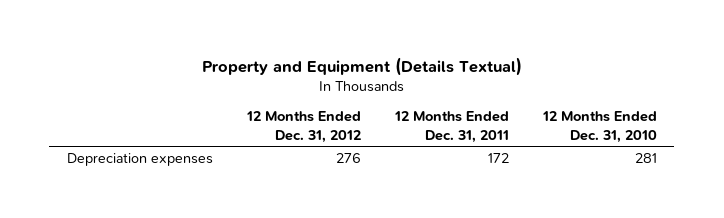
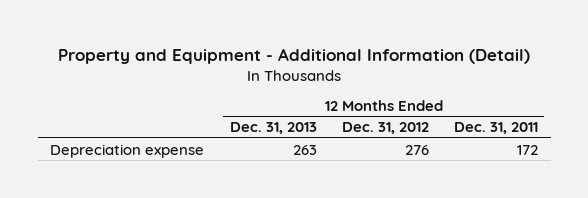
- Property and Equipment (Details Textual)
+ Property and Equipment - Additional Information (Detail)
- | 12 Months Ended Dec. 31, 2012 | 12 Months Ended Dec. 31, 2011 | 12 Months Ended Dec. 31, 2010
+ | 12 Months Ended Dec. 31, 2013 | 12 Months Ended Dec. 31, 2012 | 12 Months Ended Dec. 31, 2011
- Depreciation expenses | 276 | 172 | 281
+ Depreciation expense | 263 | 276 | 172

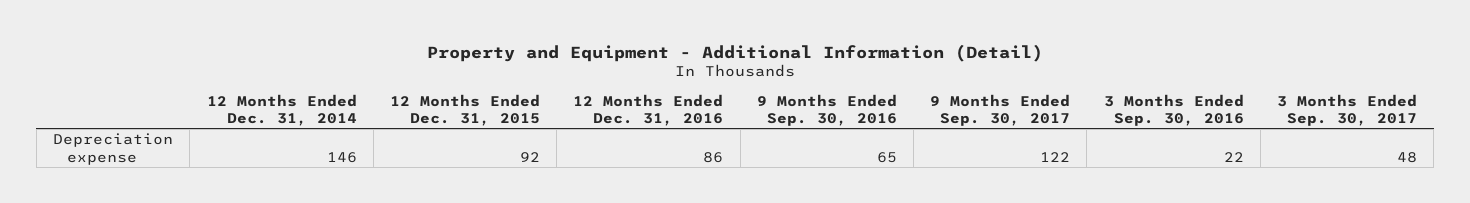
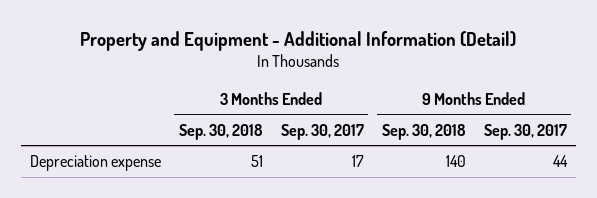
- | 12 Months Ended Dec. 31, 2014 | 12 Months Ended Dec. 31, 2015 | 12 Months Ended Dec. 31, 2016 | 9 Months Ended Sep. 30, 2016 | 9 Months Ended Sep. 30, 2017 | 3 Months Ended Sep. 30, 2016 | 3 Months Ended Sep. 30, 2017
+ | 3 Months Ended Sep. 30, 2018 | 3 Months Ended Sep. 30, 2017 | 9 Months Ended Sep. 30, 2018 | 9 Months Ended Sep. 30, 2017
- Depreciation expense | 146 | 92 | 86 | 65 | 122 | 22 | 48
+ Depreciation expense | 51 | 17 | 140 | 44

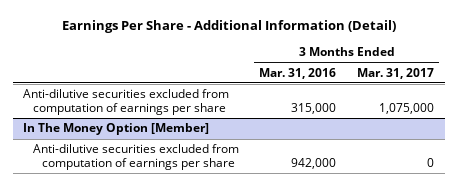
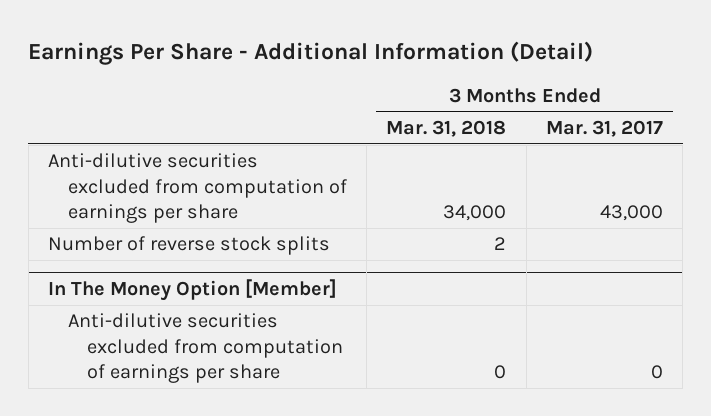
- | 3 Months Ended Mar. 31, 2016 | 3 Months Ended Mar. 31, 2017
+ | 3 Months Ended Mar. 31, 2018 | 3 Months Ended Mar. 31, 2017
- Anti-dilutive securities excluded from computation of earnings per share | 315,000 | 1,075,000
+ Anti-dilutive securities excluded from computation of earnings per share | 34,000 | 43,000
+ Number of reverse stock splits | 2 |

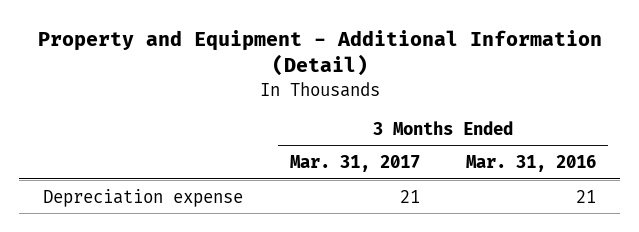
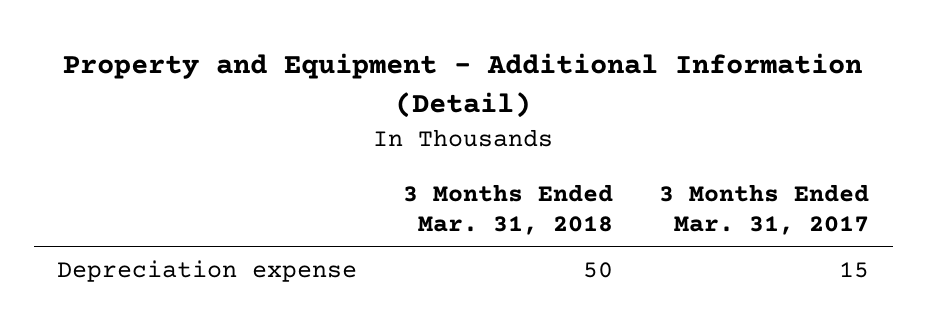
- | 3 Months Ended Mar. 31, 2017 | 3 Months Ended Mar. 31, 2016
+ | 3 Months Ended Mar. 31, 2018 | 3 Months Ended Mar. 31, 2017
- Depreciation expense | 21 | 21
+ Depreciation expense | 50 | 15

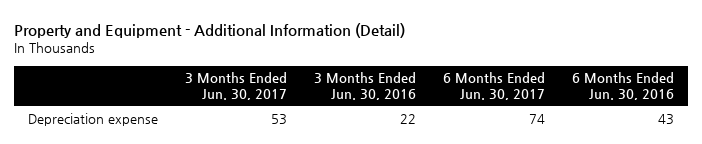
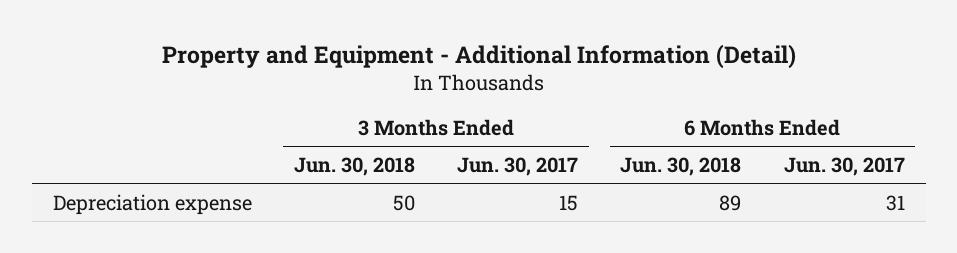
- | 3 Months Ended Jun. 30, 2017 | 3 Months Ended Jun. 30, 2016 | 6 Months Ended Jun. 30, 2017 | 6 Months Ended Jun. 30, 2016
+ | 3 Months Ended Jun. 30, 2018 | 3 Months Ended Jun. 30, 2017 | 6 Months Ended Jun. 30, 2018 | 6 Months Ended Jun. 30, 2017
- Depreciation expense | 53 | 22 | 74 | 43
+ Depreciation expense | 50 | 15 | 89 | 31

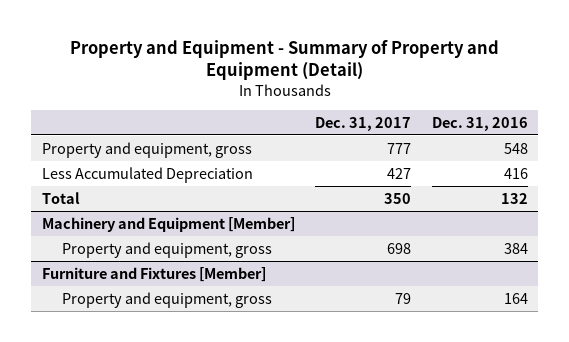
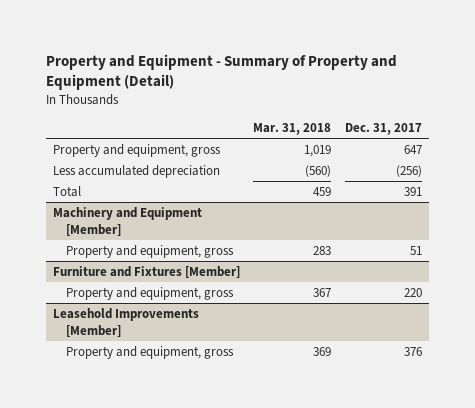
- | Dec. 31, 2017 | Dec. 31, 2016
+ | Mar. 31, 2018 | Dec. 31, 2017
- Property and equipment, gross | 777 | 548
- Less Accumulated Depreciation | 427 | 416
- Total | 350 | 132
+ Property and equipment, gross | 1,019 | 647
+ Less accumulated depreciation | (560) | (256)
+ Total | 459 | 391
@ Machinery and Equipment [Member]
- Property and equipment, gross | 698 | 384
+ Property and equipment, gross | 283 | 51
@ Furniture and Fixtures [Member]
- Property and equipment, gross | 79 | 164
+ Property and equipment, gross | 367 | 220
+ Leasehold Improvements [Member]
+ Property and equipment, gross | 369 | 376

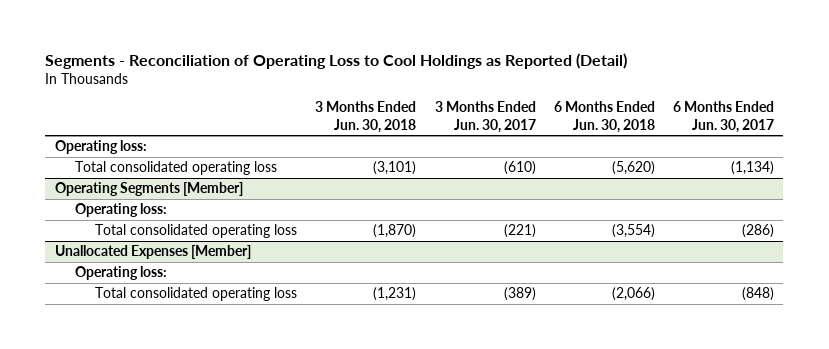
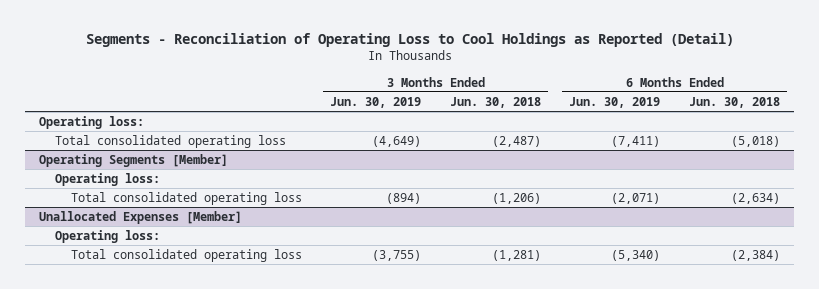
- | 3 Months Ended Jun. 30, 2018 | 3 Months Ended Jun. 30, 2017 | 6 Months Ended Jun. 30, 2018 | 6 Months Ended Jun. 30, 2017
+ | 3 Months Ended Jun. 30, 2019 | 3 Months Ended Jun. 30, 2018 | 6 Months Ended Jun. 30, 2019 | 6 Months Ended Jun. 30, 2018
- Total consolidated operating loss | (3,101) | (610) | (5,620) | (1,134)
+ Total consolidated operating loss | (4,649) | (2,487) | (7,411) | (5,018)
@ Operating Segments [Member]
- Total consolidated operating loss | (1,870) | (221) | (3,554) | (286)
+ Total consolidated operating loss | (894) | (1,206) | (2,071) | (2,634)
@ Unallocated Expenses [Member]
- Total consolidated operating loss | (1,231) | (389) | (2,066) | (848)
+ Total consolidated operating loss | (3,755) | (1,281) | (5,340) | (2,384)

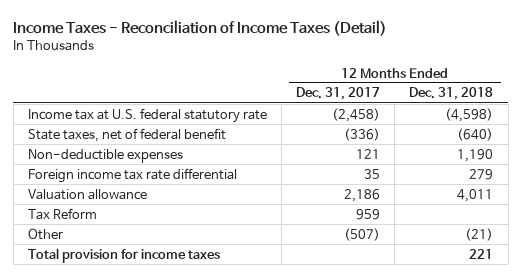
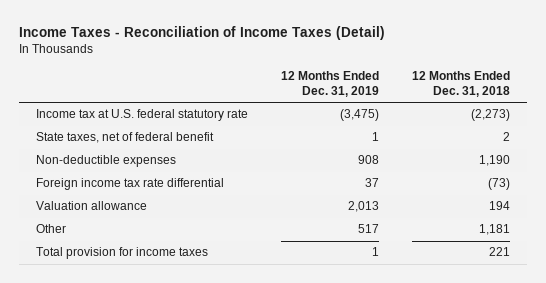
- | 12 Months Ended Dec. 31, 2017 | 12 Months Ended Dec. 31, 2018
+ | 12 Months Ended Dec. 31, 2019 | 12 Months Ended Dec. 31, 2018
- Income tax at U.S. federal statutory rate | (2,458) | (4,598)
- State taxes, net of federal benefit | (336) | (640)
+ Income tax at U.S. federal statutory rate | (3,475) | (2,273)
+ State taxes, net of federal benefit | 1 | 2
- Foreign income tax rate differential | 35 | 279
- Valuation allowance | 2,186 | 4,011
- Tax Reform | 959 |
- Other | (507) | (21)
+ Foreign income tax rate differential | 37 | (73)
+ Valuation allowance | 2,013 | 194
+ Other | 517 | 1,181

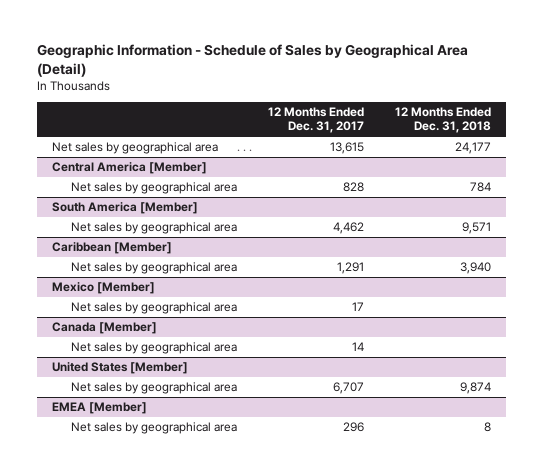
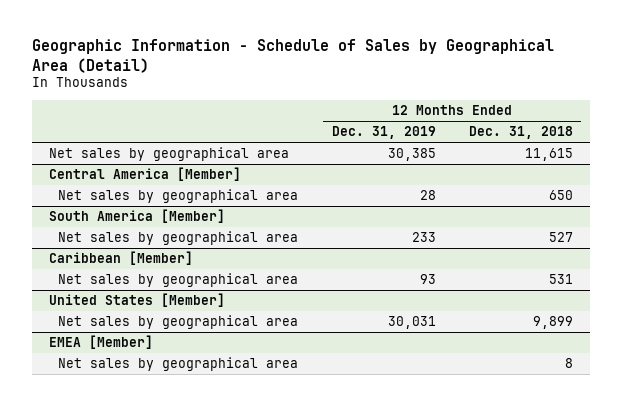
- | 12 Months Ended Dec. 31, 2017 | 12 Months Ended Dec. 31, 2018
+ | 12 Months Ended Dec. 31, 2019 | 12 Months Ended Dec. 31, 2018
- Net sales by geographical area | 13,615 | 24,177
+ Net sales by geographical area | 30,385 | 11,615
@ Central America [Member]
- Net sales by geographical area | 828 | 784
+ Net sales by geographical area | 28 | 650
@ South America [Member]
- Net sales by geographical area | 4,462 | 9,571
+ Net sales by geographical area | 233 | 527
@ Caribbean [Member]
- Net sales by geographical area | 1,291 | 3,940
- Mexico [Member]
- Net sales by geographical area | 17 |
- Canada [Member]
- Net sales by geographical area | 14 |
@ Caribbean [Member]
+ Net sales by geographical area | 93 | 531
@ United States [Member]
- Net sales by geographical area | 6,707 | 9,874
+ Net sales by geographical area | 30,031 | 9,899

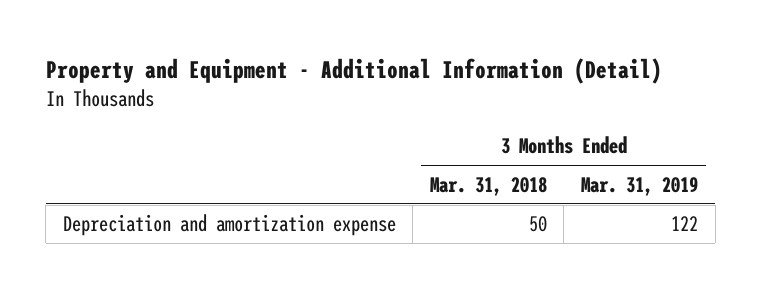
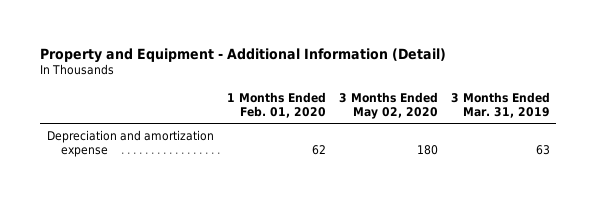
- | 3 Months Ended Mar. 31, 2018 | 3 Months Ended Mar. 31, 2019
+ | 1 Months Ended Feb. 01, 2020 | 3 Months Ended May 02, 2020 | 3 Months Ended Mar. 31, 2019
- Depreciation and amortization expense | 50 | 122
+ Depreciation and amortization expense | 62 | 180 | 63

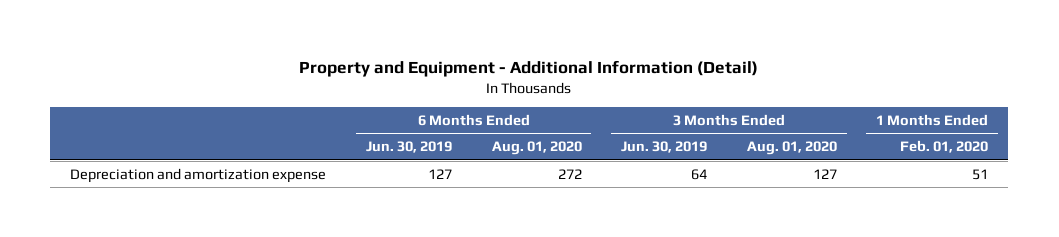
- | 1 Months Ended Feb. 01, 2020 | 3 Months Ended May 02, 2020 | 3 Months Ended Mar. 31, 2019
+ | 6 Months Ended Jun. 30, 2019 | 6 Months Ended Aug. 01, 2020 | 3 Months Ended Jun. 30, 2019 | 3 Months Ended Aug. 01, 2020 | 1 Months Ended Feb. 01, 2020
- Depreciation and amortization expense | 62 | 180 | 63
+ Depreciation and amortization expense | 127 | 272 | 64 | 127 | 51

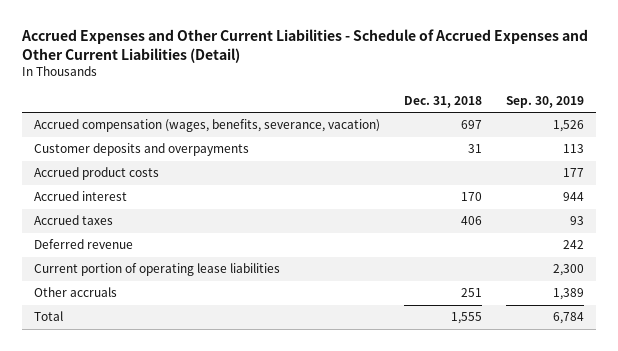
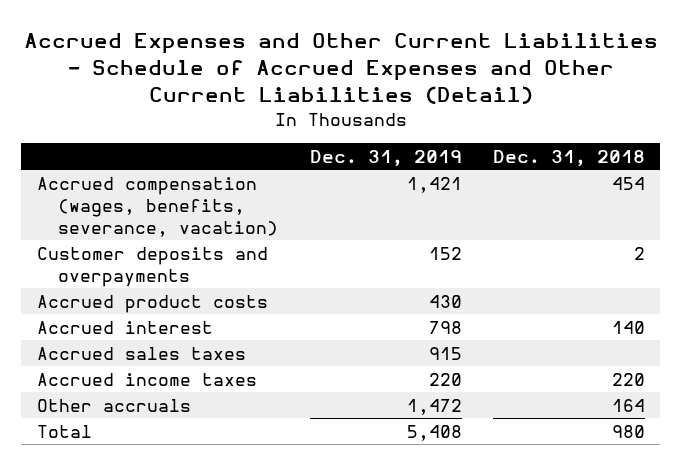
- | Dec. 31, 2018 | Sep. 30, 2019
+ | Dec. 31, 2019 | Dec. 31, 2018
- Accrued compensation (wages, benefits, severance, vacation) | 697 | 1,526
- Customer deposits and overpayments | 31 | 113
+ Accrued compensation (wages, benefits, severance, vacation) | 1,421 | 454
+ Customer deposits and overpayments | 152 | 2
- Accrued interest | 170 | 944
- Accrued taxes | 406 | 93
- Deferred revenue | | 242
- Current portion of operating lease liabilities | | 2,300
- Other accruals | 251 | 1,389
- Total | 1,555 | 6,784
+ Accrued interest | 798 | 140
+ Accrued sales taxes | 915 |
+ Accrued income taxes | 220 | 220
+ Other accruals | 1,472 | 164
+ Total | 5,408 | 980

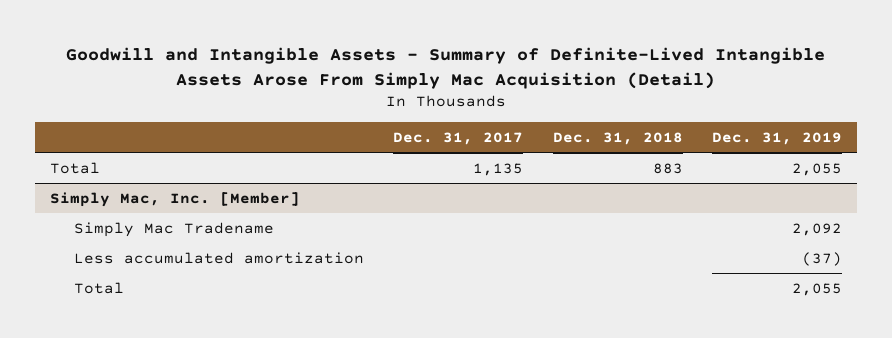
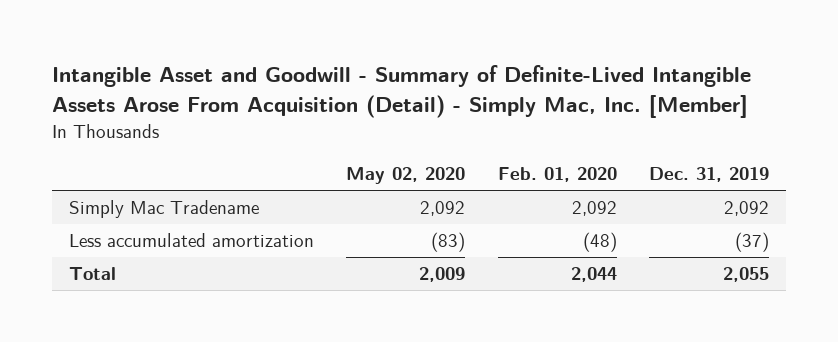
- Goodwill and Intangible Assets - Summary of Definite-Lived Intangible Assets Arose From Simply Mac Acquisition (Detail)
+ Intangible Asset and Goodwill - Summary of Definite-Lived Intangible Assets Arose From Acquisition (Detail) - Simply Mac, Inc. [Member]
- | Dec. 31, 2017 | Dec. 31, 2018 | Dec. 31, 2019
+ | May 02, 2020 | Feb. 01, 2020 | Dec. 31, 2019
- Total | 1,135 | 883 | 2,055
- Simply Mac, Inc. [Member]

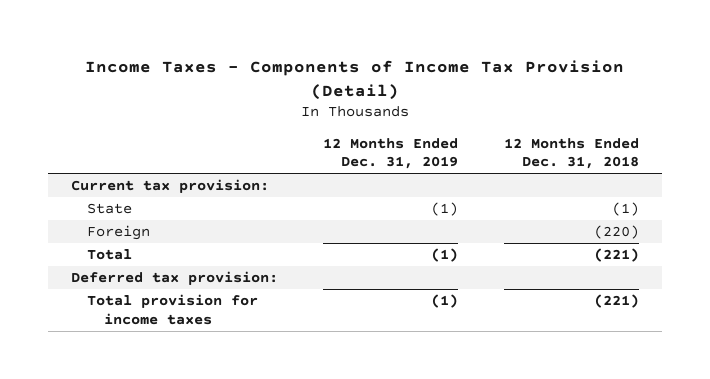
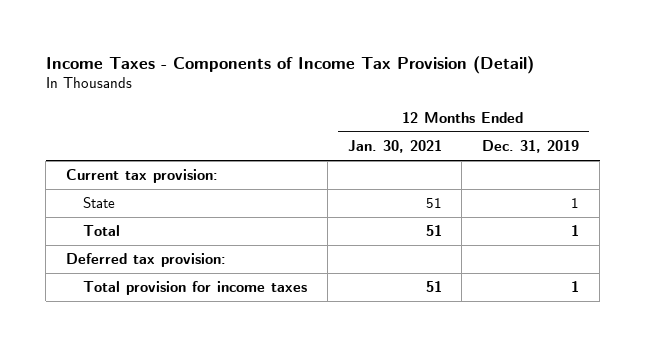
- | 12 Months Ended Dec. 31, 2019 | 12 Months Ended Dec. 31, 2018
+ | 12 Months Ended Jan. 30, 2021 | 12 Months Ended Dec. 31, 2019
- State | (1) | (1)
- Foreign | | (220)
- Total | (1) | (221)
+ State | 51 | 1
+ Total | 51 | 1
- Total provision for income taxes | (1) | (221)
+ Total provision for income taxes | 51 | 1

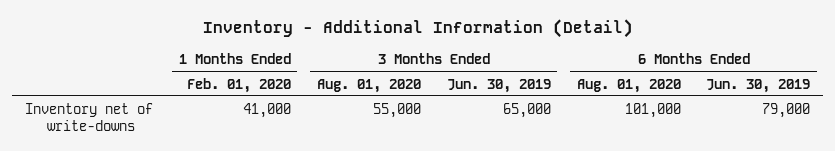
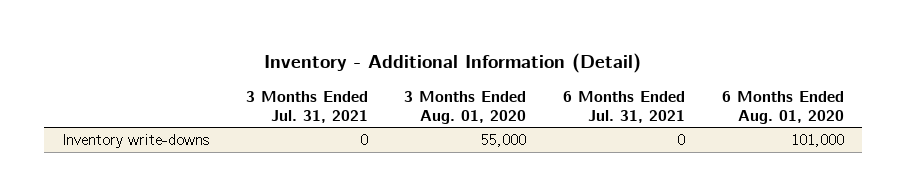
- | 1 Months Ended Feb. 01, 2020 | 3 Months Ended Aug. 01, 2020 | 3 Months Ended Jun. 30, 2019 | 6 Months Ended Aug. 01, 2020 | 6 Months Ended Jun. 30, 2019
+ | 3 Months Ended Jul. 31, 2021 | 3 Months Ended Aug. 01, 2020 | 6 Months Ended Jul. 31, 2021 | 6 Months Ended Aug. 01, 2020
- Inventory net of write-downs | 41,000 | 55,000 | 65,000 | 101,000 | 79,000
+ Inventory write-downs | 0 | 55,000 | 0 | 101,000

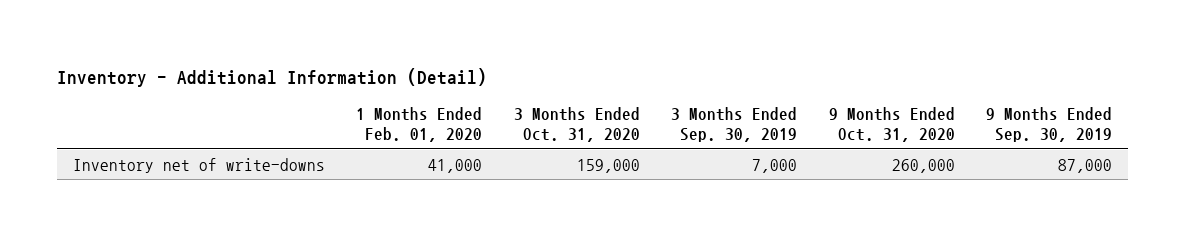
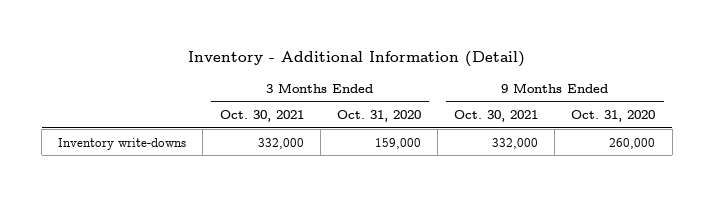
- | 1 Months Ended Feb. 01, 2020 | 3 Months Ended Oct. 31, 2020 | 3 Months Ended Sep. 30, 2019 | 9 Months Ended Oct. 31, 2020 | 9 Months Ended Sep. 30, 2019
+ | 3 Months Ended Oct. 30, 2021 | 3 Months Ended Oct. 31, 2020 | 9 Months Ended Oct. 30, 2021 | 9 Months Ended Oct. 31, 2020
- Inventory net of write-downs | 41,000 | 159,000 | 7,000 | 260,000 | 87,000
+ Inventory write-downs | 332,000 | 159,000 | 332,000 | 260,000

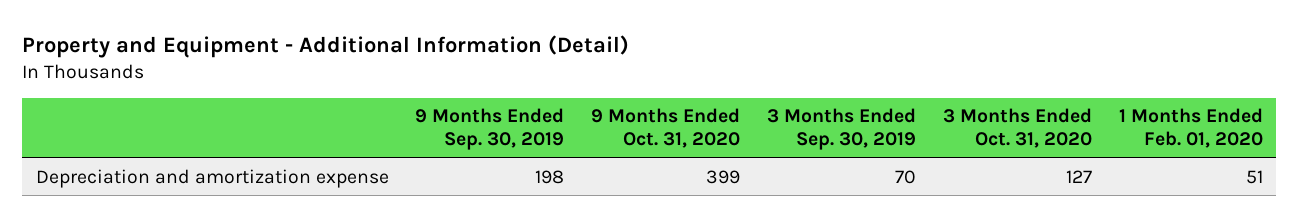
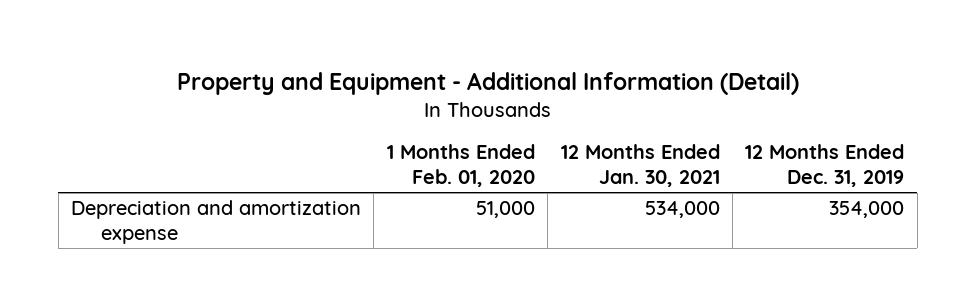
- | 9 Months Ended Sep. 30, 2019 | 9 Months Ended Oct. 31, 2020 | 3 Months Ended Sep. 30, 2019 | 3 Months Ended Oct. 31, 2020 | 1 Months Ended Feb. 01, 2020
+ | 1 Months Ended Feb. 01, 2020 | 12 Months Ended Jan. 30, 2021 | 12 Months Ended Dec. 31, 2019
- Depreciation and amortization expense | 198 | 399 | 70 | 127 | 51
+ Depreciation and amortization expense | 51,000 | 534,000 | 354,000

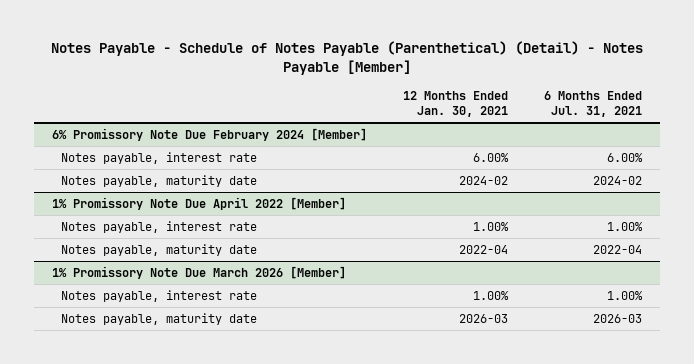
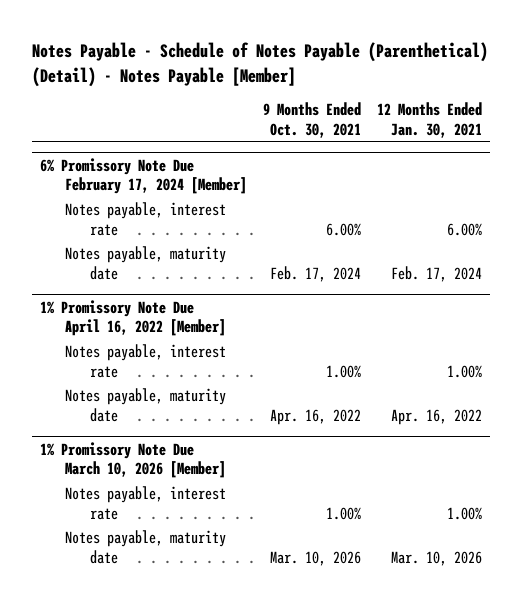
- | 12 Months Ended Jan. 30, 2021 | 6 Months Ended Jul. 31, 2021
+ | 9 Months Ended Oct. 30, 2021 | 12 Months Ended Jan. 30, 2021
- 6% Promissory Note Due February 2024 [Member]
+ 6% Promissory Note Due February 17, 2024 [Member]
- Notes payable, maturity date | 2024-02 | 2024-02
- 1% Promissory Note Due April 2022 [Member]
+ Notes payable, maturity date | Feb. 17, 2024 | Feb. 17, 2024
+ 1% Promissory Note Due April 16, 2022 [Member]
- Notes payable, maturity date | 2022-04 | 2022-04
- 1% Promissory Note Due March 2026 [Member]
+ Notes payable, maturity date | Apr. 16, 2022 | Apr. 16, 2022
+ 1% Promissory Note Due March 10, 2026 [Member]
- Notes payable, maturity date | 2026-03 | 2026-03
+ Notes payable, maturity date | Mar. 10, 2026 | Mar. 10, 2026

